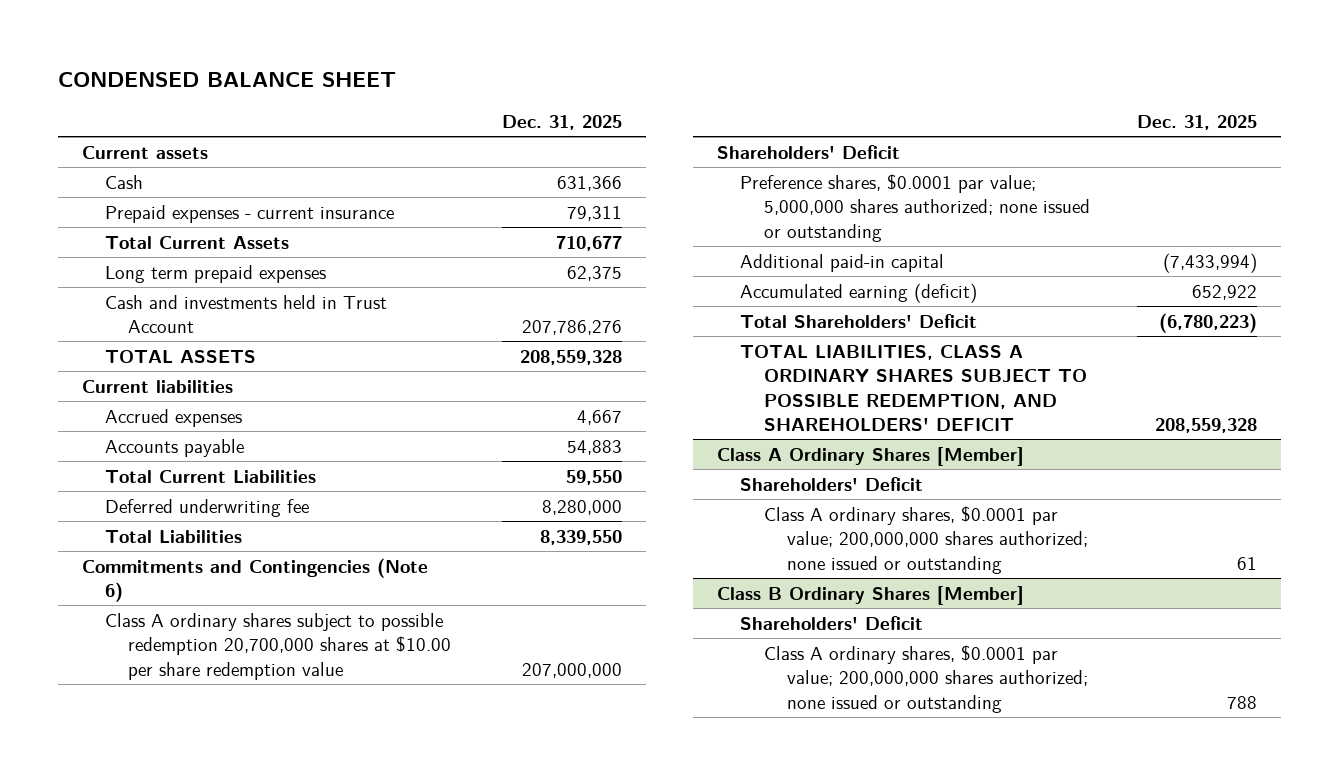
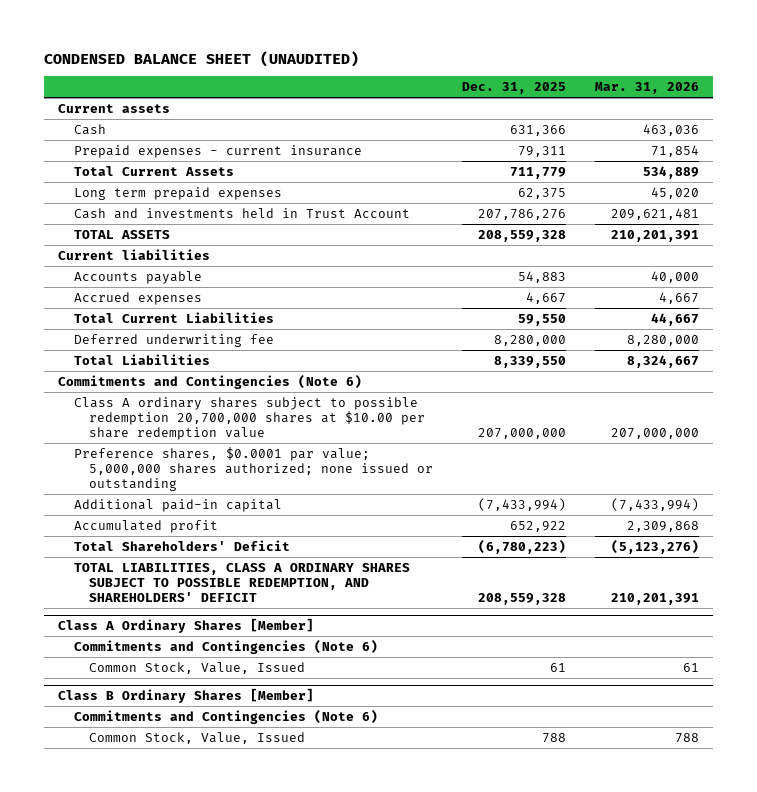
- CONDENSED BALANCE SHEET
+ CONDENSED BALANCE SHEET (UNAUDITED)
- | Dec. 31, 2025
+ | Dec. 31, 2025 | Mar. 31, 2026
- Total Current Assets | 710,677
+ Total Current Assets | 711,779 | 534,889
moved down: Accrued expenses | 4,667 | 4,667
- Shareholders' Deficit
- Accumulated earning (deficit) | 652,922
+ Accumulated profit | 652,922 | 2,309,868
@ Class A Ordinary Shares [Member]
- Shareholders' Deficit
- Class A ordinary shares, $0.0001 par value; 200,000,000 shares authorized; none issued or outstanding | 61
+ Commitments and Contingencies (Note 6)
+ Common Stock, Value, Issued | 61 | 61
@ Class B Ordinary Shares [Member]
- Shareholders' Deficit
- Class A ordinary shares, $0.0001 par value; 200,000,000 shares authorized; none issued or outstanding | 788
+ Commitments and Contingencies (Note 6)
+ Common Stock, Value, Issued | 788 | 788

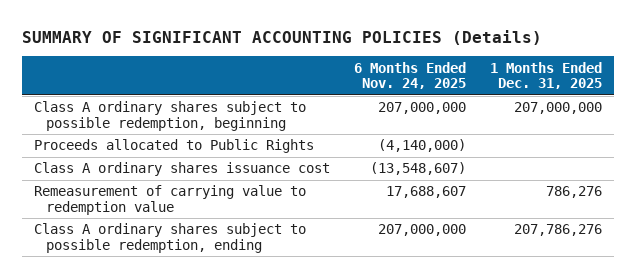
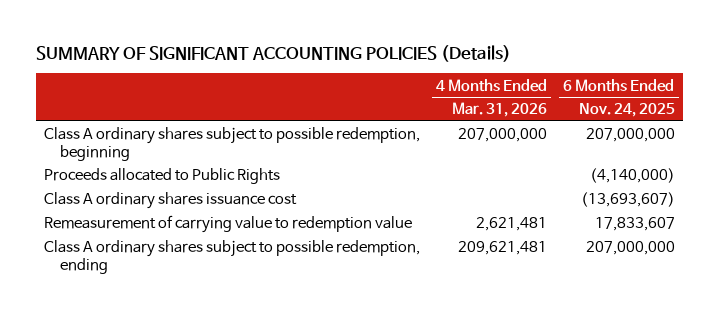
- | 6 Months Ended Nov. 24, 2025 | 1 Months Ended Dec. 31, 2025
+ | 4 Months Ended Mar. 31, 2026 | 6 Months Ended Nov. 24, 2025
- Class A ordinary shares issuance cost | (13,548,607) |
- Remeasurement of carrying value to redemption value | 17,688,607 | 786,276
+ Class A ordinary shares issuance cost | | (13,693,607)
+ Remeasurement of carrying value to redemption value | 2,621,481 | 17,833,607

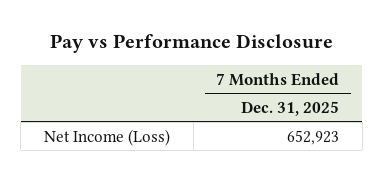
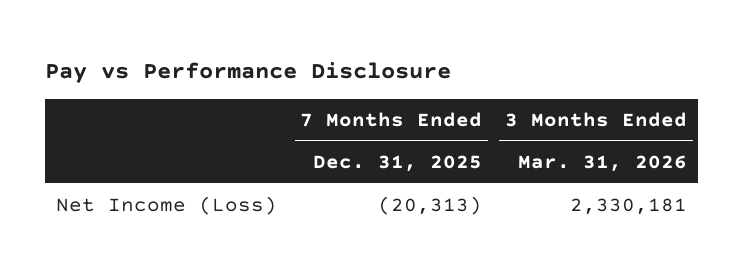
- | 7 Months Ended Dec. 31, 2025
+ | 7 Months Ended Dec. 31, 2025 | 3 Months Ended Mar. 31, 2026
- Net Income (Loss) | 652,923
+ Net Income (Loss) | (20,313) | 2,330,181

